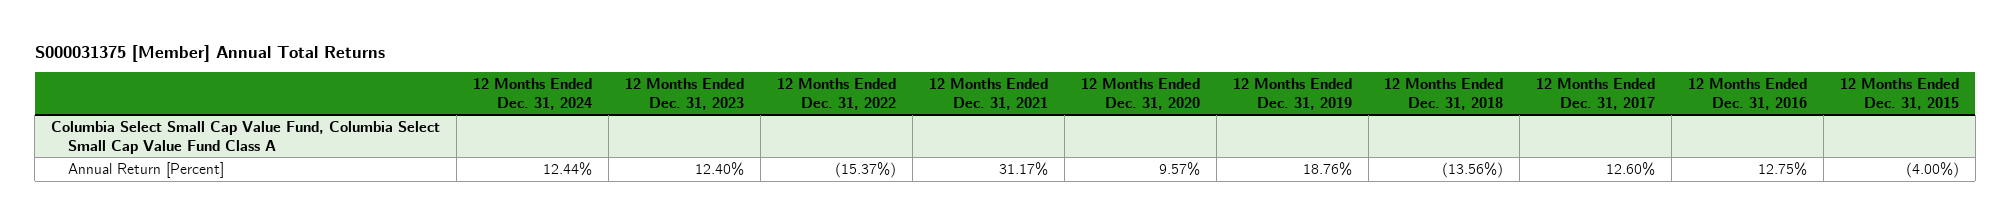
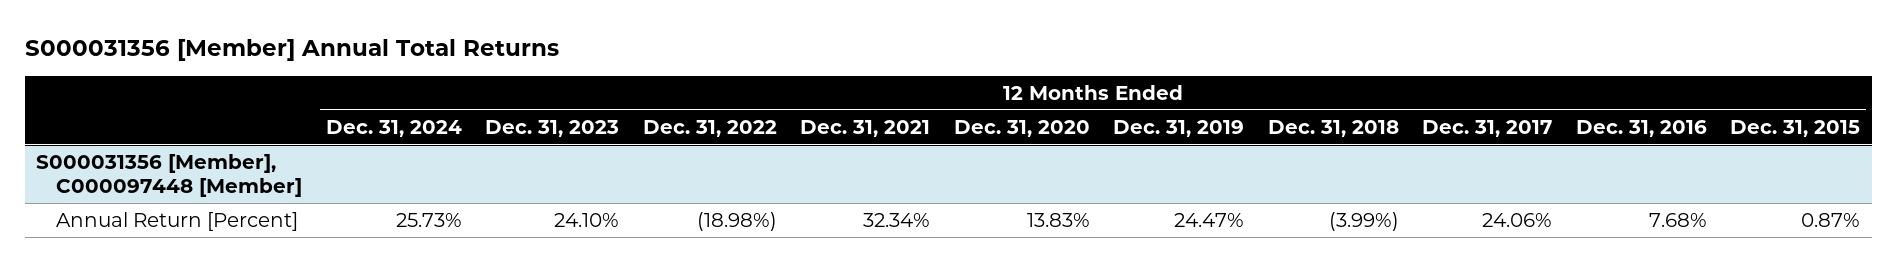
- S000031375 [Member] Annual Total Returns
+ S000031356 [Member] Annual Total Returns
- Columbia Select Small Cap Value Fund, Columbia Select Small Cap Value Fund Class A
- Annual Return [Percent] | 12.44% | 12.40% | (15.37%) | 31.17% | 9.57% | 18.76% | (13.56%) | 12.60% | 12.75% | (4.00%)
+ S000031356 [Member], C000097448 [Member]
+ Annual Return [Percent] | 25.73% | 24.10% | (18.98%) | 32.34% | 13.83% | 24.47% | (3.99%) | 24.06% | 7.68% | 0.87%

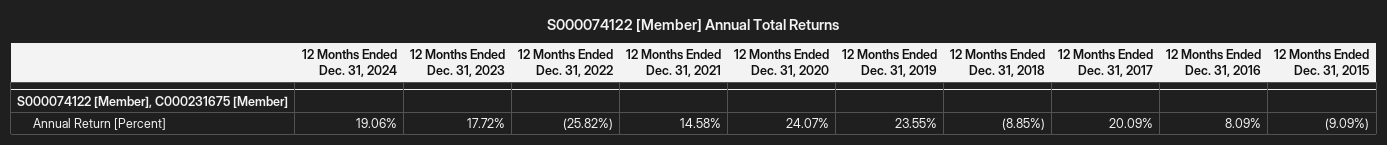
- S000031356 [Member] Annual Total Returns
+ S000074122 [Member] Annual Total Returns
- S000031356 [Member], C000097448 [Member]
- Annual Return [Percent] | 25.73% | 24.10% | (18.98%) | 32.34% | 13.83% | 24.47% | (3.99%) | 24.06% | 7.68% | 0.87%
+ S000074122 [Member], C000231675 [Member]
+ Annual Return [Percent] | 19.06% | 17.72% | (25.82%) | 14.58% | 24.07% | 23.55% | (8.85%) | 20.09% | 8.09% | (9.09%)

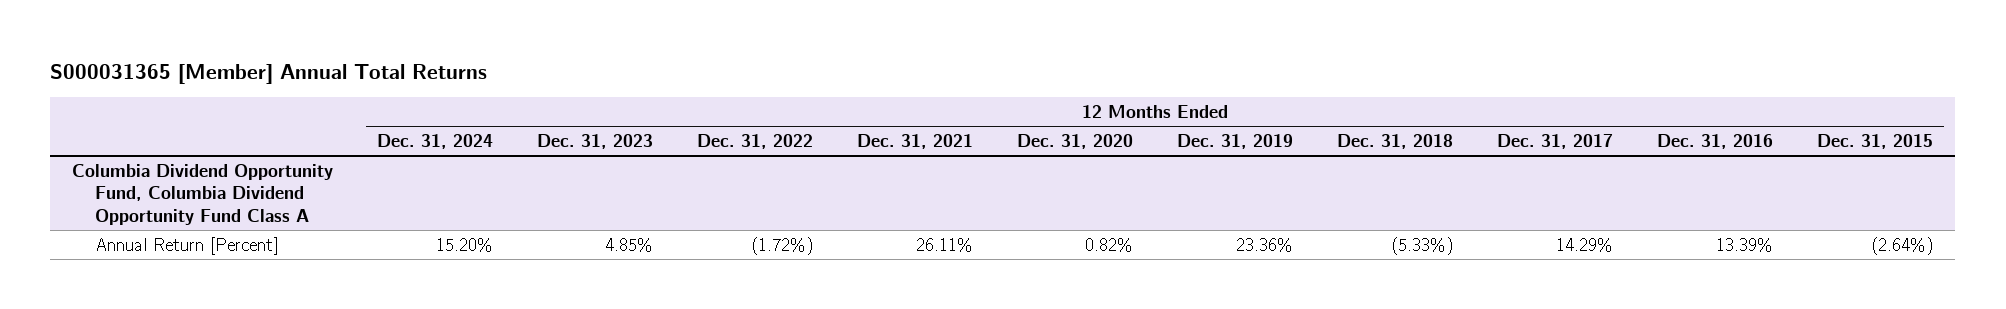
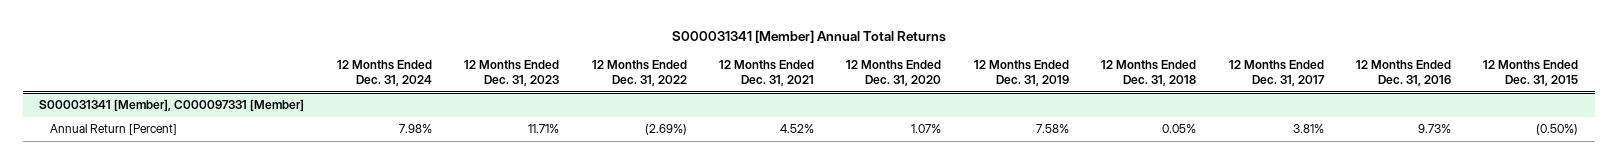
- S000031365 [Member] Annual Total Returns
+ S000031341 [Member] Annual Total Returns
- Columbia Dividend Opportunity Fund, Columbia Dividend Opportunity Fund Class A
- Annual Return [Percent] | 15.20% | 4.85% | (1.72%) | 26.11% | 0.82% | 23.36% | (5.33%) | 14.29% | 13.39% | (2.64%)
+ S000031341 [Member], C000097331 [Member]
+ Annual Return [Percent] | 7.98% | 11.71% | (2.69%) | 4.52% | 1.07% | 7.58% | 0.05% | 3.81% | 9.73% | (0.50%)

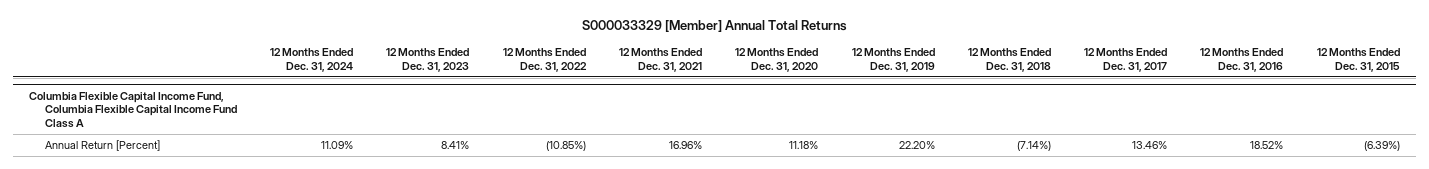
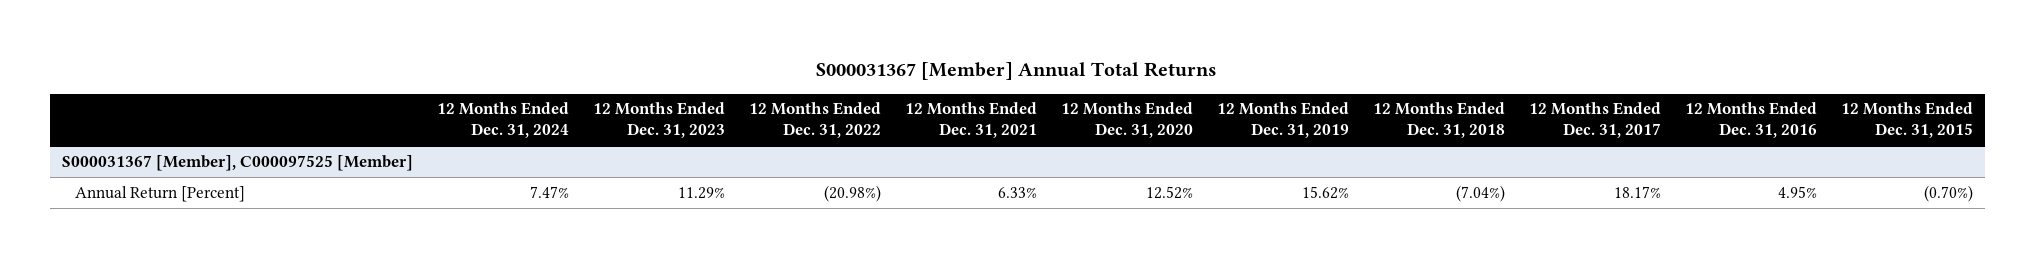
- S000033329 [Member] Annual Total Returns
+ S000031367 [Member] Annual Total Returns
- Columbia Flexible Capital Income Fund, Columbia Flexible Capital Income Fund Class A
- Annual Return [Percent] | 11.09% | 8.41% | (10.85%) | 16.96% | 11.18% | 22.20% | (7.14%) | 13.46% | 18.52% | (6.39%)
+ S000031367 [Member], C000097525 [Member]
+ Annual Return [Percent] | 7.47% | 11.29% | (20.98%) | 6.33% | 12.52% | 15.62% | (7.04%) | 18.17% | 4.95% | (0.70%)

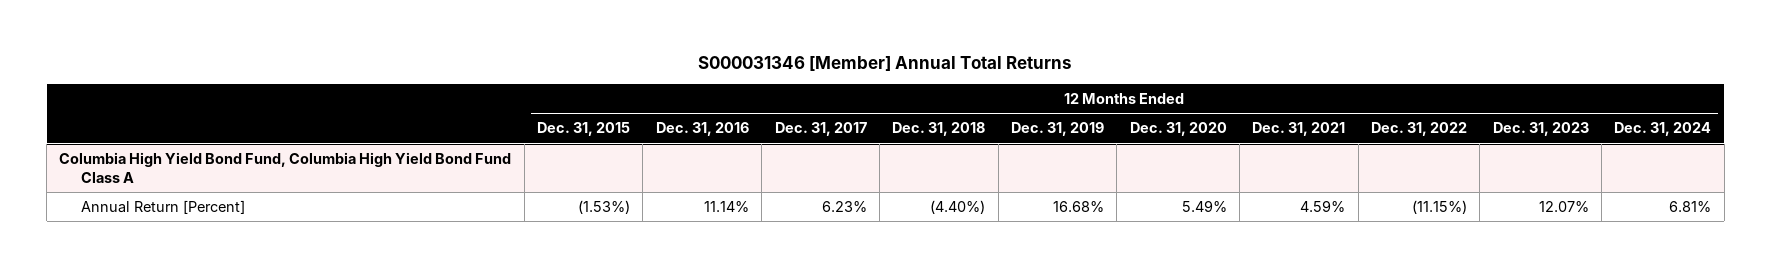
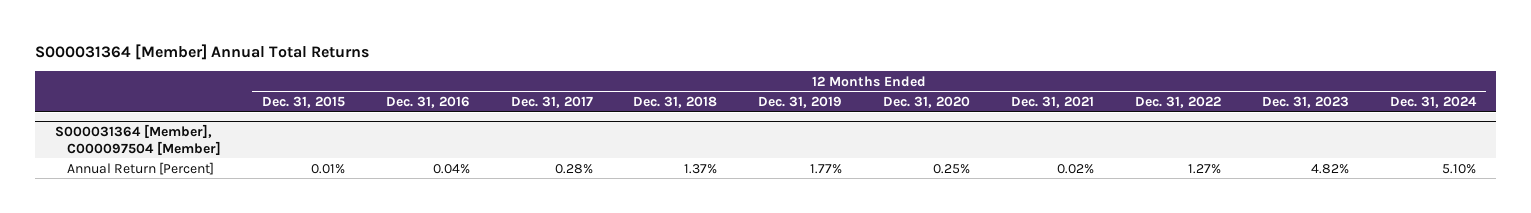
- S000031346 [Member] Annual Total Returns
+ S000031364 [Member] Annual Total Returns
- Columbia High Yield Bond Fund, Columbia High Yield Bond Fund Class A
- Annual Return [Percent] | (1.53%) | 11.14% | 6.23% | (4.40%) | 16.68% | 5.49% | 4.59% | (11.15%) | 12.07% | 6.81%
+ S000031364 [Member], C000097504 [Member]
+ Annual Return [Percent] | 0.01% | 0.04% | 0.28% | 1.37% | 1.77% | 0.25% | 0.02% | 1.27% | 4.82% | 5.10%

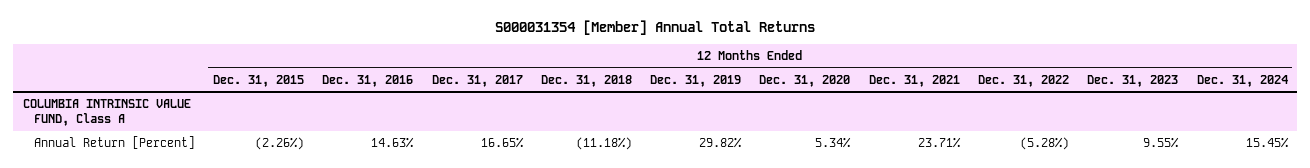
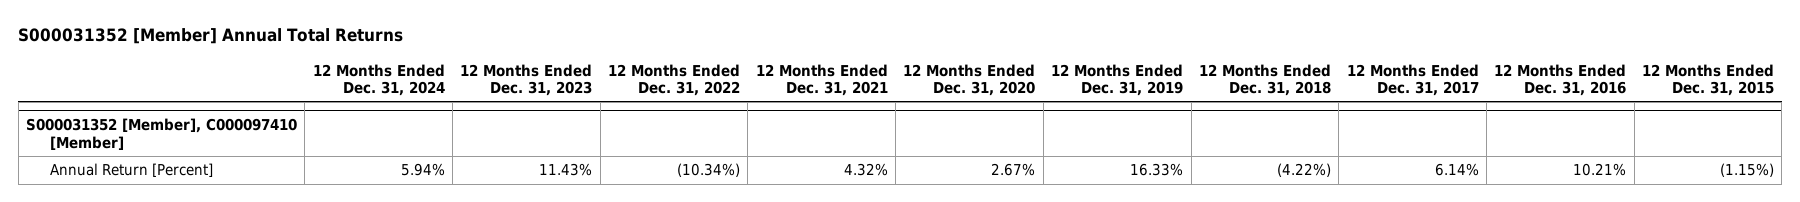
- S000031354 [Member] Annual Total Returns
+ S000031352 [Member] Annual Total Returns
- | 12 Months Ended Dec. 31, 2015 | 12 Months Ended Dec. 31, 2016 | 12 Months Ended Dec. 31, 2017 | 12 Months Ended Dec. 31, 2018 | 12 Months Ended Dec. 31, 2019 | 12 Months Ended Dec. 31, 2020 | 12 Months Ended Dec. 31, 2021 | 12 Months Ended Dec. 31, 2022 | 12 Months Ended Dec. 31, 2023 | 12 Months Ended Dec. 31, 2024
+ | 12 Months Ended Dec. 31, 2024 | 12 Months Ended Dec. 31, 2023 | 12 Months Ended Dec. 31, 2022 | 12 Months Ended Dec. 31, 2021 | 12 Months Ended Dec. 31, 2020 | 12 Months Ended Dec. 31, 2019 | 12 Months Ended Dec. 31, 2018 | 12 Months Ended Dec. 31, 2017 | 12 Months Ended Dec. 31, 2016 | 12 Months Ended Dec. 31, 2015
- COLUMBIA INTRINSIC VALUE FUND, Class A
- Annual Return [Percent] | (2.26%) | 14.63% | 16.65% | (11.18%) | 29.82% | 5.34% | 23.71% | (5.28%) | 9.55% | 15.45%
+ S000031352 [Member], C000097410 [Member]
+ Annual Return [Percent] | 5.94% | 11.43% | (10.34%) | 4.32% | 2.67% | 16.33% | (4.22%) | 6.14% | 10.21% | (1.15%)

